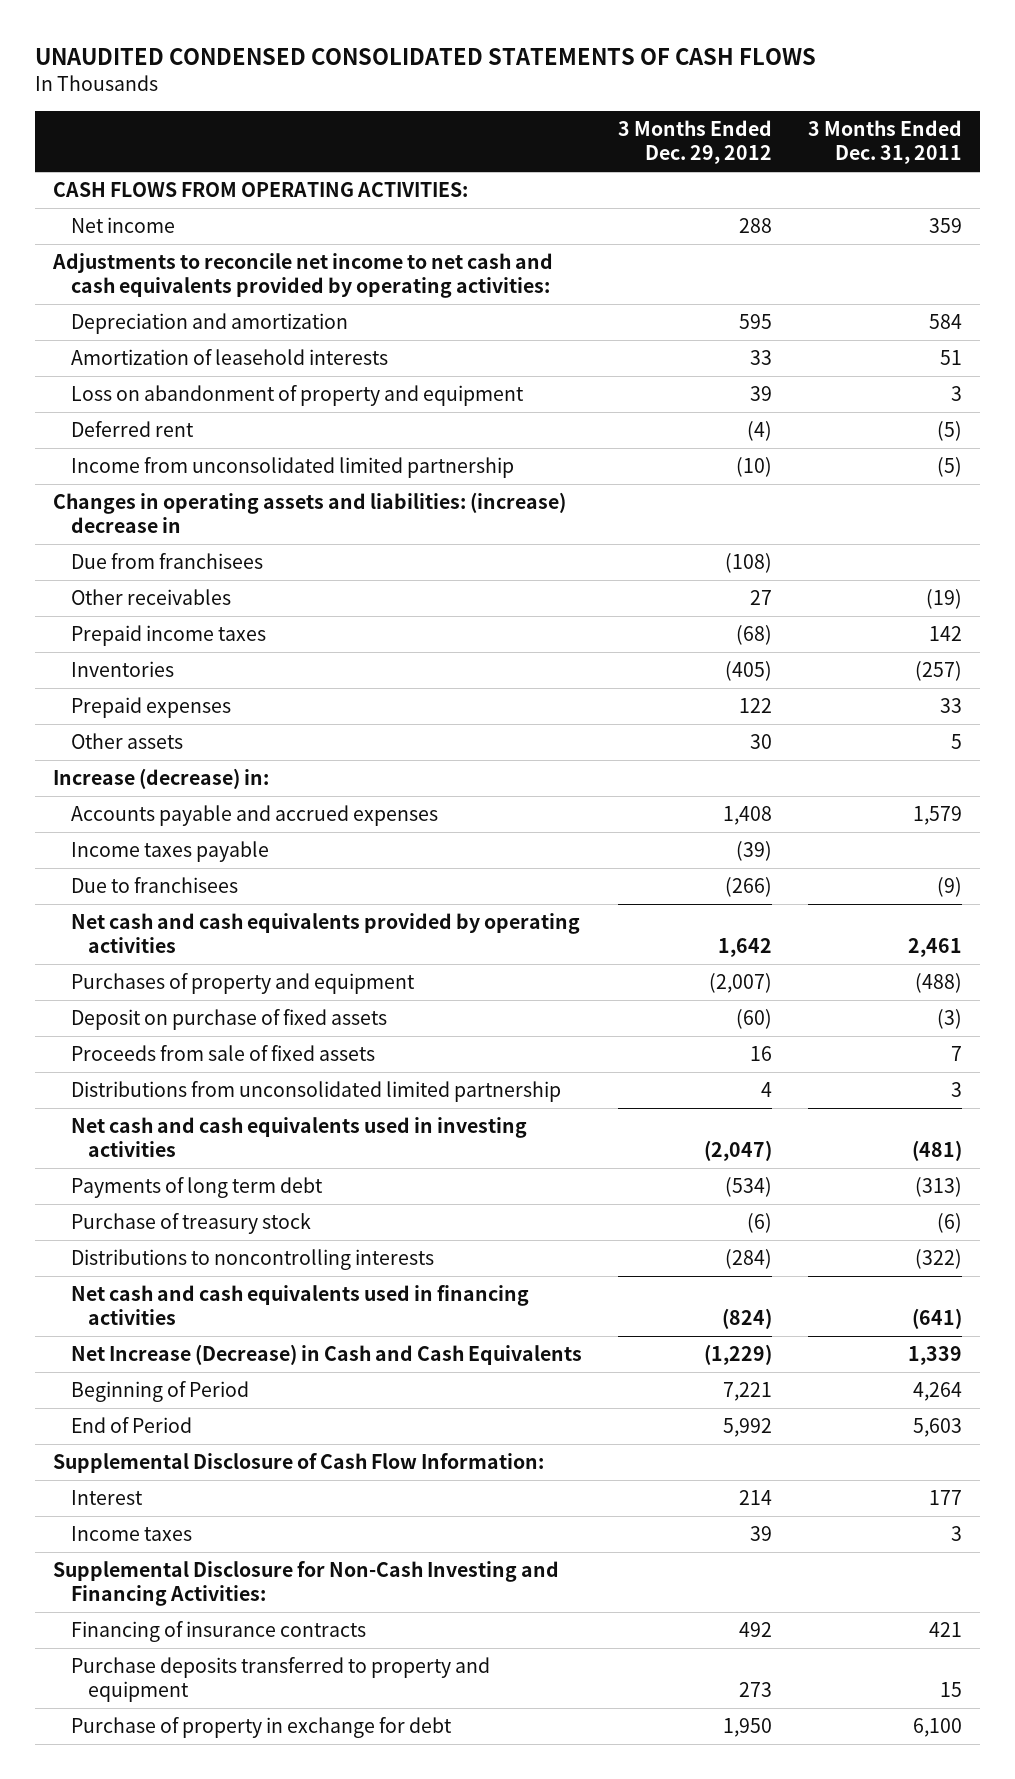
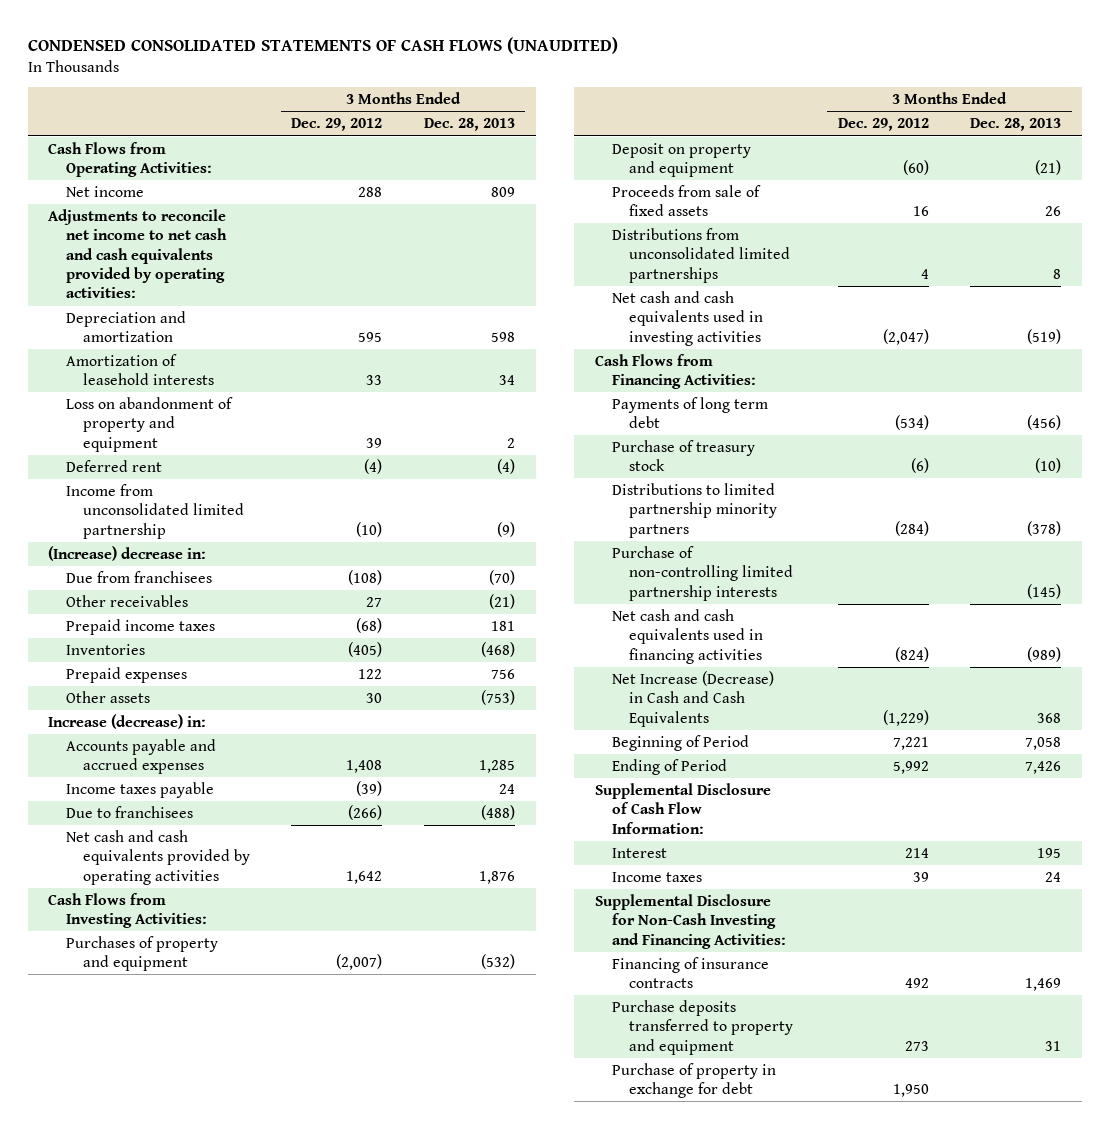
- UNAUDITED CONDENSED CONSOLIDATED STATEMENTS OF CASH FLOWS
+ CONDENSED CONSOLIDATED STATEMENTS OF CASH FLOWS (UNAUDITED)
- | 3 Months Ended Dec. 29, 2012 | 3 Months Ended Dec. 31, 2011
+ | 3 Months Ended Dec. 29, 2012 | 3 Months Ended Dec. 28, 2013
- CASH FLOWS FROM OPERATING ACTIVITIES:
+ Cash Flows from Operating Activities:
- Changes in operating assets and liabilities: (increase) decrease in
+ (Increase) decrease in:
+ Cash Flows from Investing Activities:
- Deposit on purchase of fixed assets | (60) | (3)
+ Deposit on property and equipment | (60) | (21)
- Distributions from unconsolidated limited partnership | 4 | 3
+ Distributions from unconsolidated limited partnerships | 4 | 8
+ Cash Flows from Financing Activities:
- Distributions to noncontrolling interests | (284) | (322)
+ Distributions to limited partnership minority partners | (284) | (378)
+ Purchase of non-controlling limited partnership interests | | (145)
- End of Period | 5,992 | 5,603
+ Ending of Period | 5,992 | 7,426

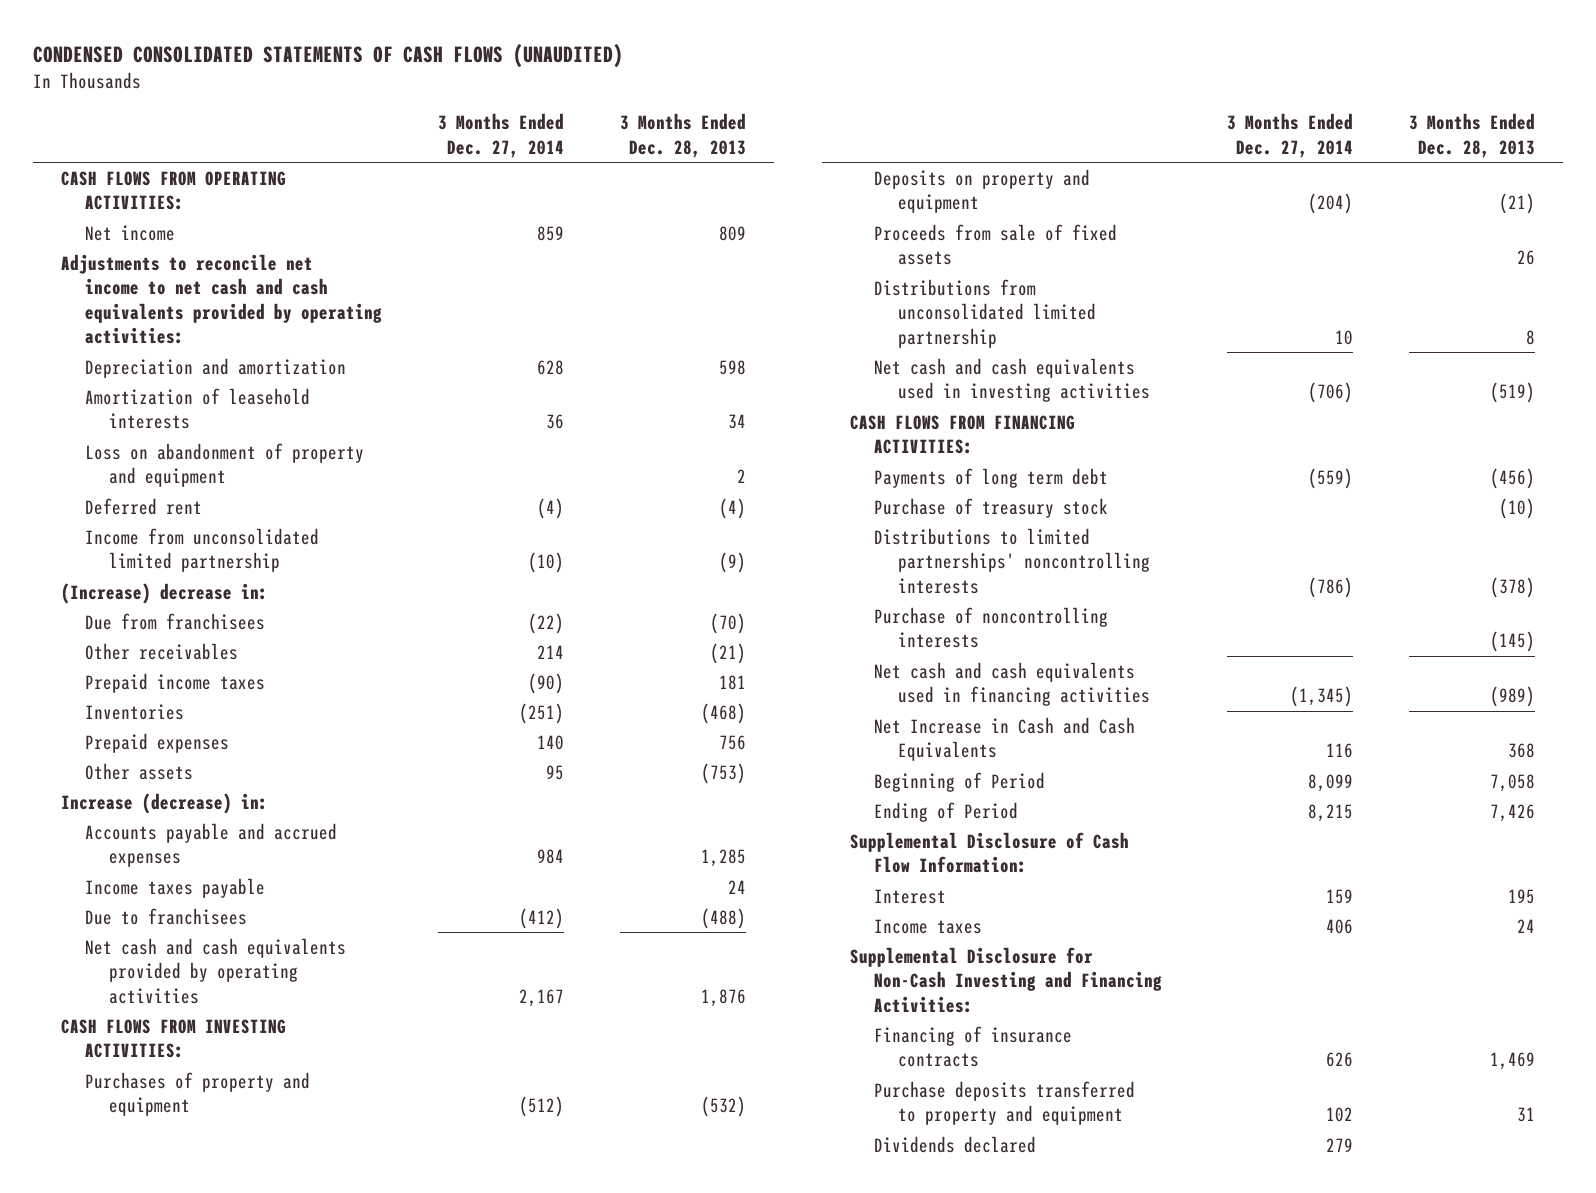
- | 3 Months Ended Dec. 29, 2012 | 3 Months Ended Dec. 28, 2013
+ | 3 Months Ended Dec. 27, 2014 | 3 Months Ended Dec. 28, 2013
- Cash Flows from Operating Activities:
+ CASH FLOWS FROM OPERATING ACTIVITIES:
- Cash Flows from Investing Activities:
+ CASH FLOWS FROM INVESTING ACTIVITIES:
- Deposit on property and equipment | (60) | (21)
+ Deposits on property and equipment | (204) | (21)
- Distributions from unconsolidated limited partnerships | 4 | 8
+ Distributions from unconsolidated limited partnership | 10 | 8
- Cash Flows from Financing Activities:
+ CASH FLOWS FROM FINANCING ACTIVITIES:
- Distributions to limited partnership minority partners | (284) | (378)
- Purchase of non-controlling limited partnership interests | | (145)
+ Distributions to limited partnerships' noncontrolling interests | (786) | (378)
+ Purchase of noncontrolling interests | | (145)
- Net Increase (Decrease) in Cash and Cash Equivalents | (1,229) | 368
+ Net Increase in Cash and Cash Equivalents | 116 | 368
- Purchase of property in exchange for debt | 1,950 |
+ Dividends declared | 279 |

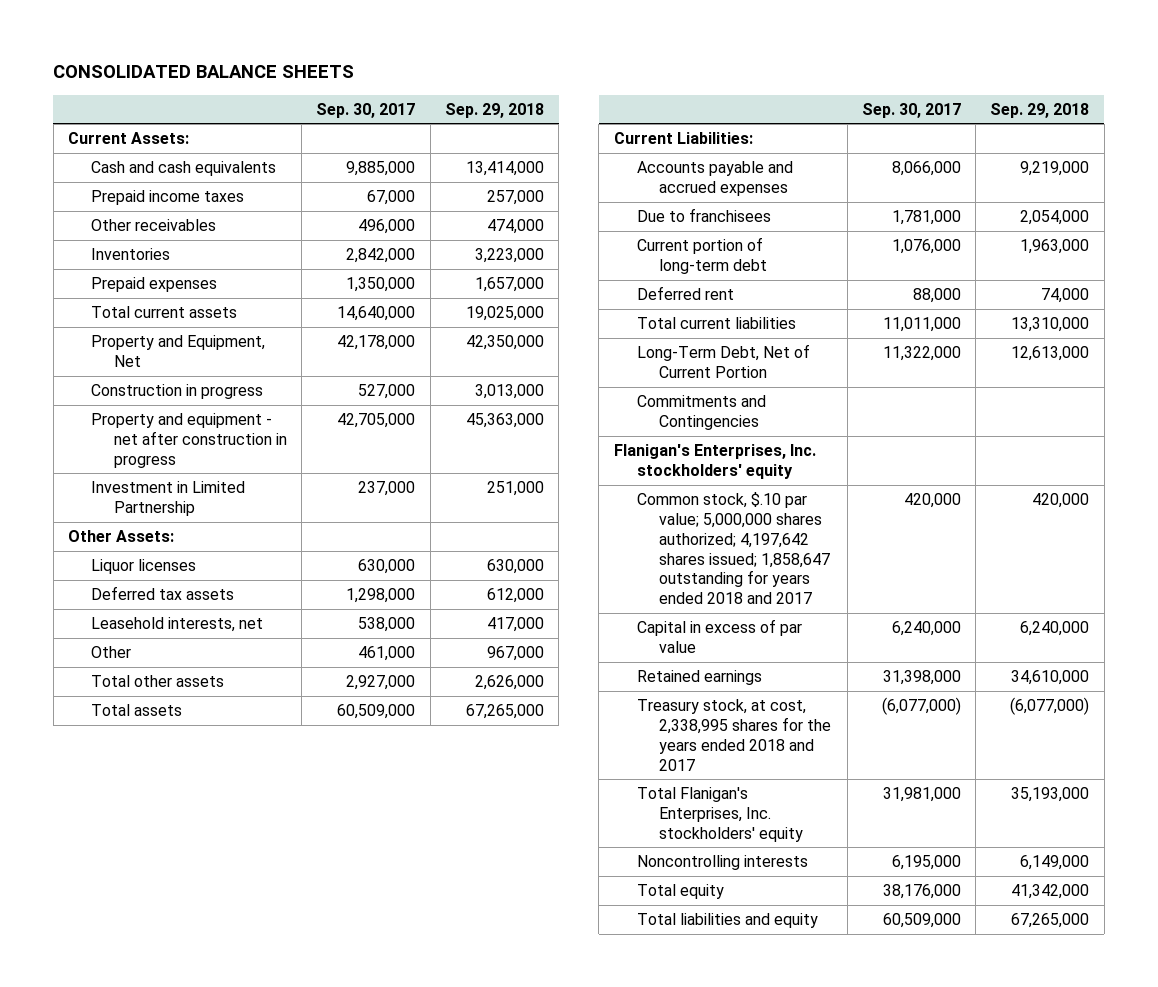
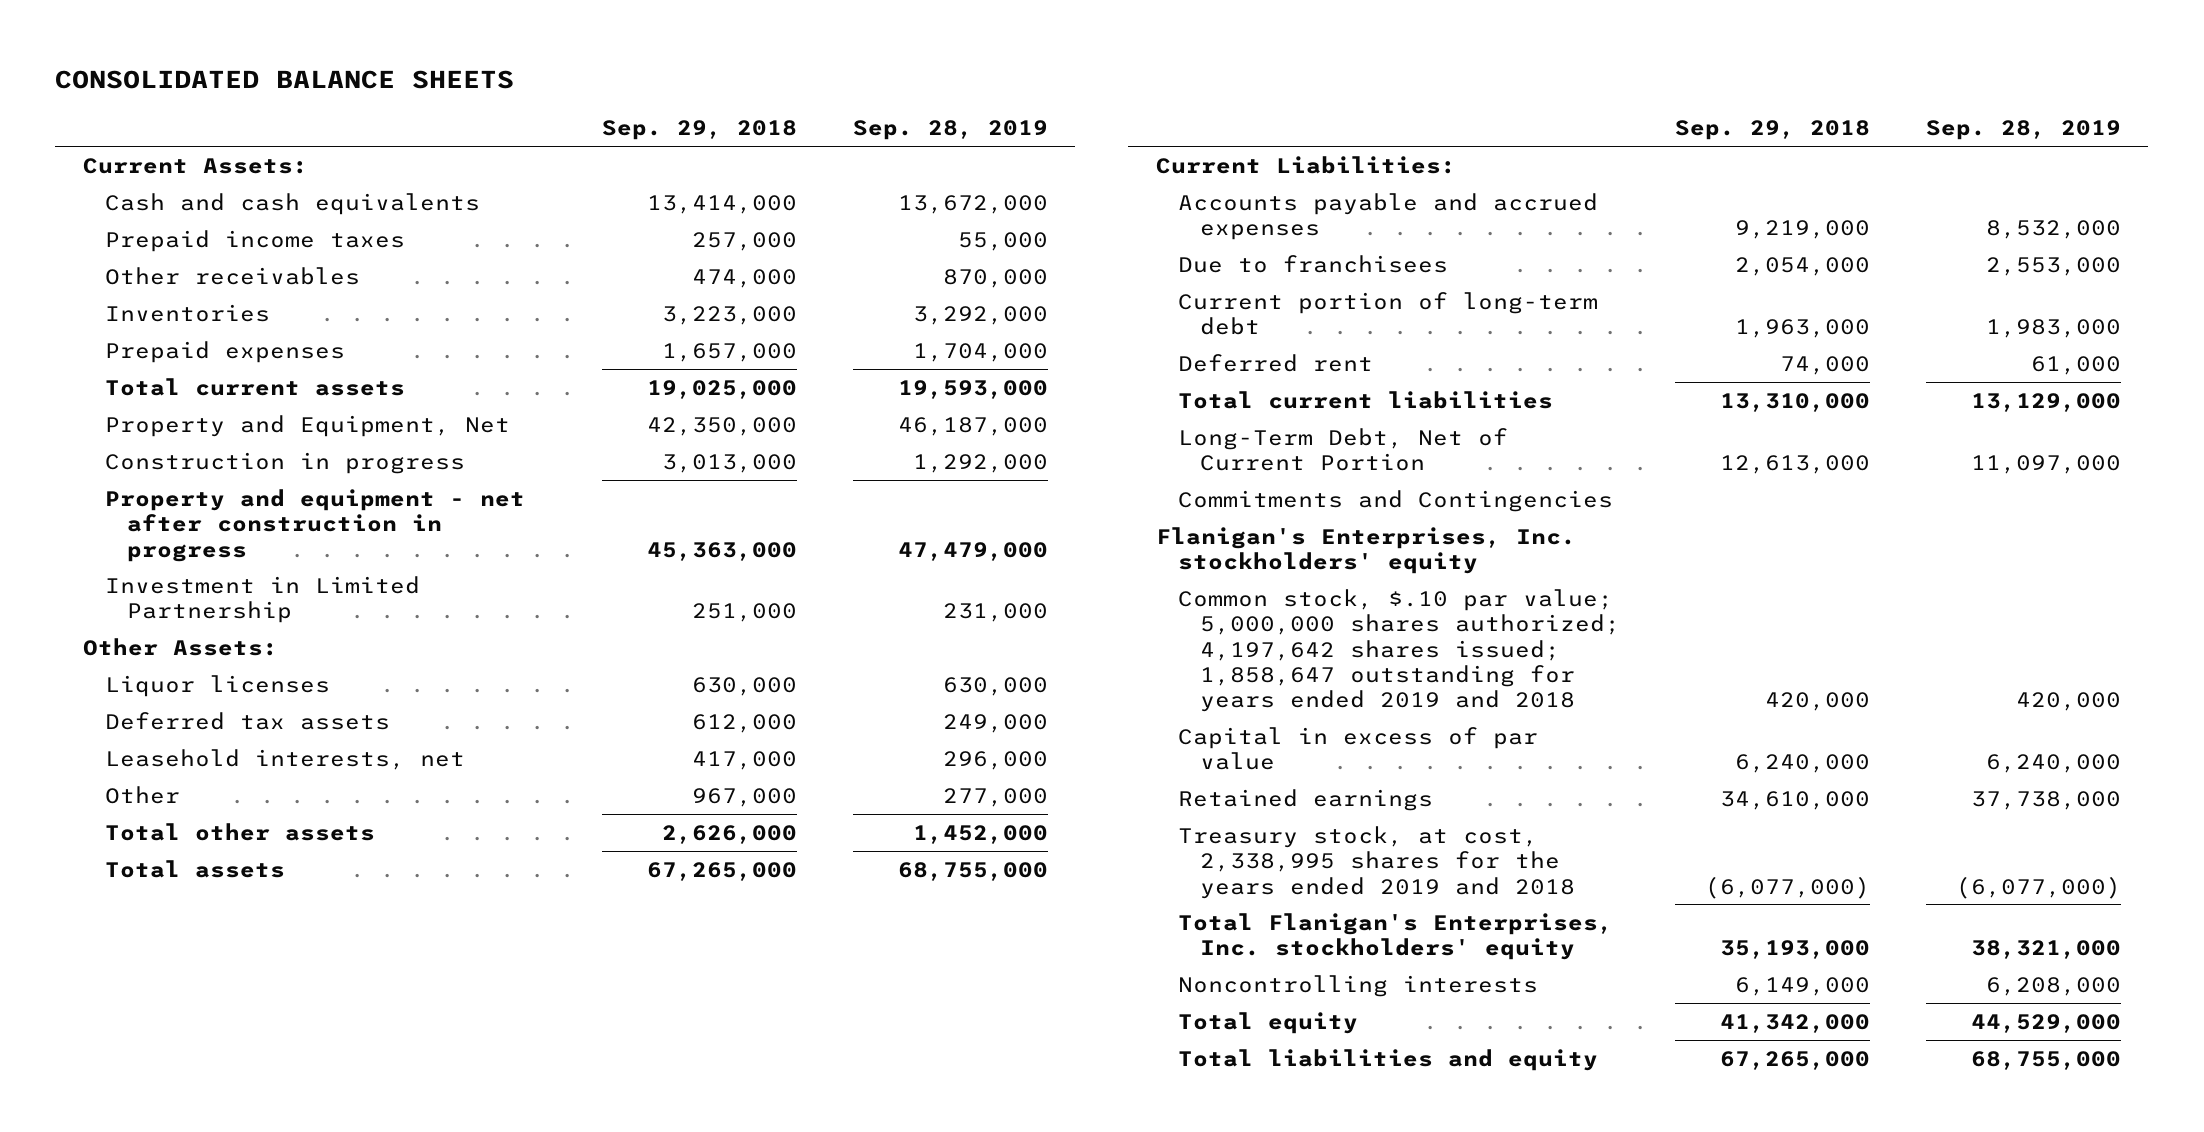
- | Sep. 30, 2017 | Sep. 29, 2018
+ | Sep. 29, 2018 | Sep. 28, 2019
- Common stock, $.10 par value; 5,000,000 shares authorized; 4,197,642 shares issued; 1,858,647 outstanding for years ended 2018 and 2017 | 420,000 | 420,000
+ Common stock, $.10 par value; 5,000,000 shares authorized; 4,197,642 shares issued; 1,858,647 outstanding for years ended 2019 and 2018 | 420,000 | 420,000
- Treasury stock, at cost, 2,338,995 shares for the years ended 2018 and 2017 | (6,077,000) | (6,077,000)
+ Treasury stock, at cost, 2,338,995 shares for the years ended 2019 and 2018 | (6,077,000) | (6,077,000)

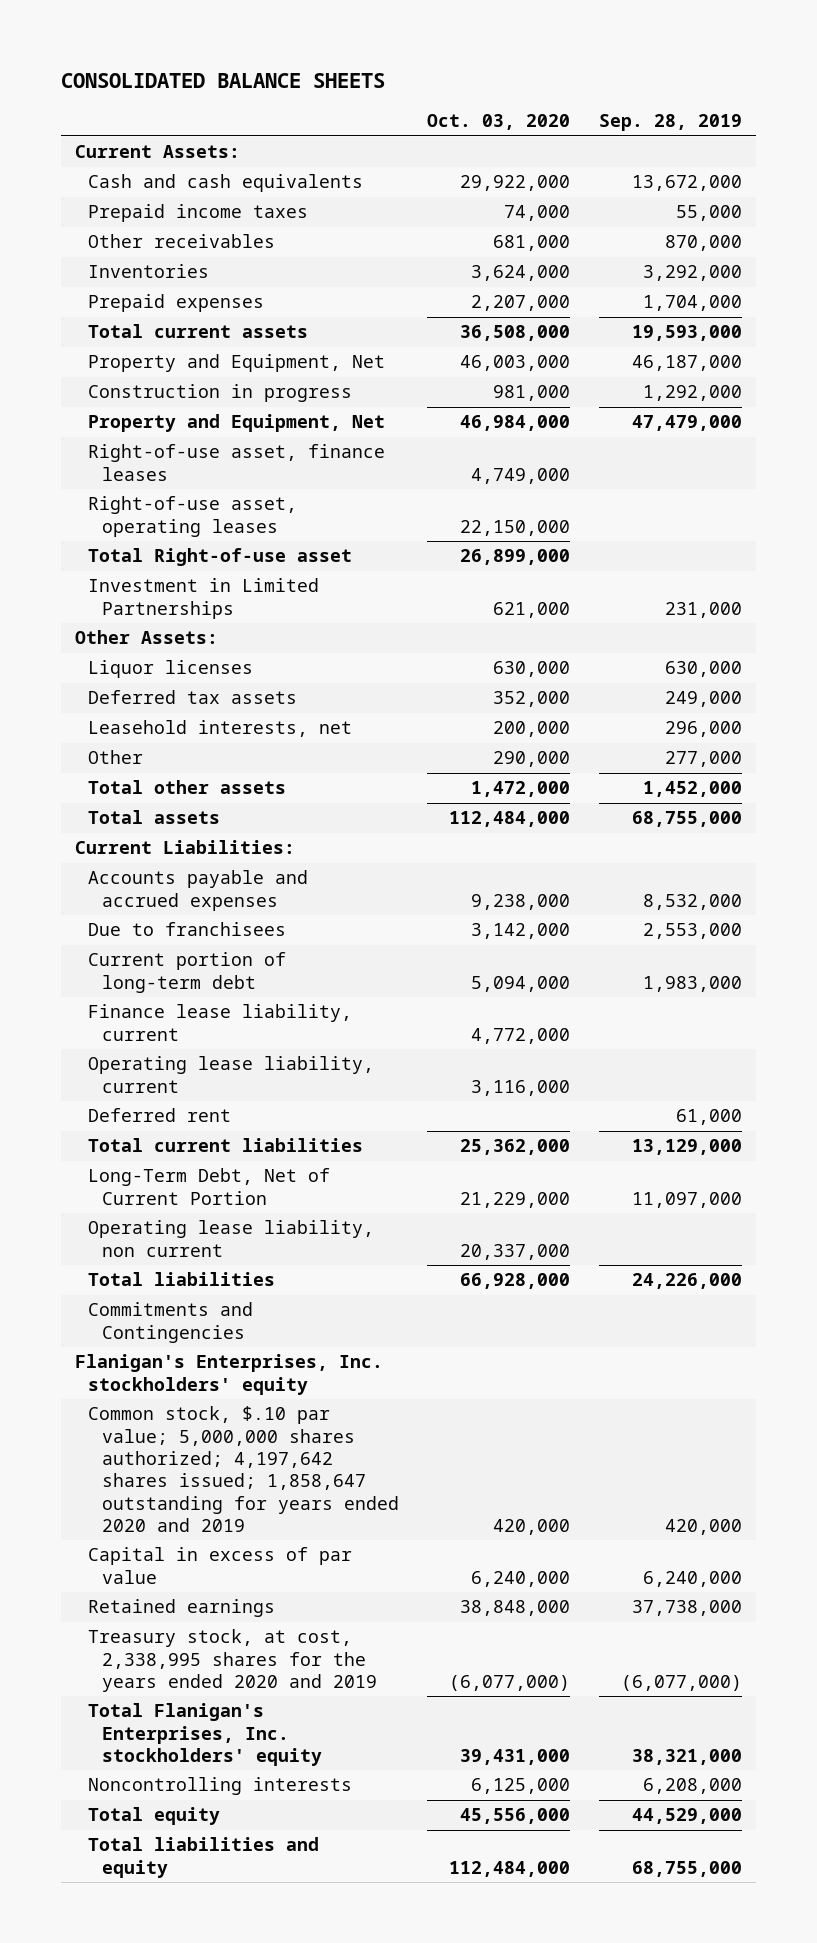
- | Sep. 29, 2018 | Sep. 28, 2019
+ | Oct. 03, 2020 | Sep. 28, 2019
- Property and equipment - net after construction in progress | 45,363,000 | 47,479,000
- Investment in Limited Partnership | 251,000 | 231,000
+ Property and Equipment, Net | 46,984,000 | 47,479,000
+ Right-of-use asset, finance leases | 4,749,000 |
+ Right-of-use asset, operating leases | 22,150,000 |
+ Total Right-of-use asset | 26,899,000 |
+ Investment in Limited Partnerships | 621,000 | 231,000
+ Finance lease liability, current | 4,772,000 |
+ Operating lease liability, current | 3,116,000 |
+ Operating lease liability, non current | 20,337,000 |
+ Total liabilities | 66,928,000 | 24,226,000
- Common stock, $.10 par value; 5,000,000 shares authorized; 4,197,642 shares issued; 1,858,647 outstanding for years ended 2019 and 2018 | 420,000 | 420,000
+ Common stock, $.10 par value; 5,000,000 shares authorized; 4,197,642 shares issued; 1,858,647 outstanding for years ended 2020 and 2019 | 420,000 | 420,000
- Treasury stock, at cost, 2,338,995 shares for the years ended 2019 and 2018 | (6,077,000) | (6,077,000)
+ Treasury stock, at cost, 2,338,995 shares for the years ended 2020 and 2019 | (6,077,000) | (6,077,000)

